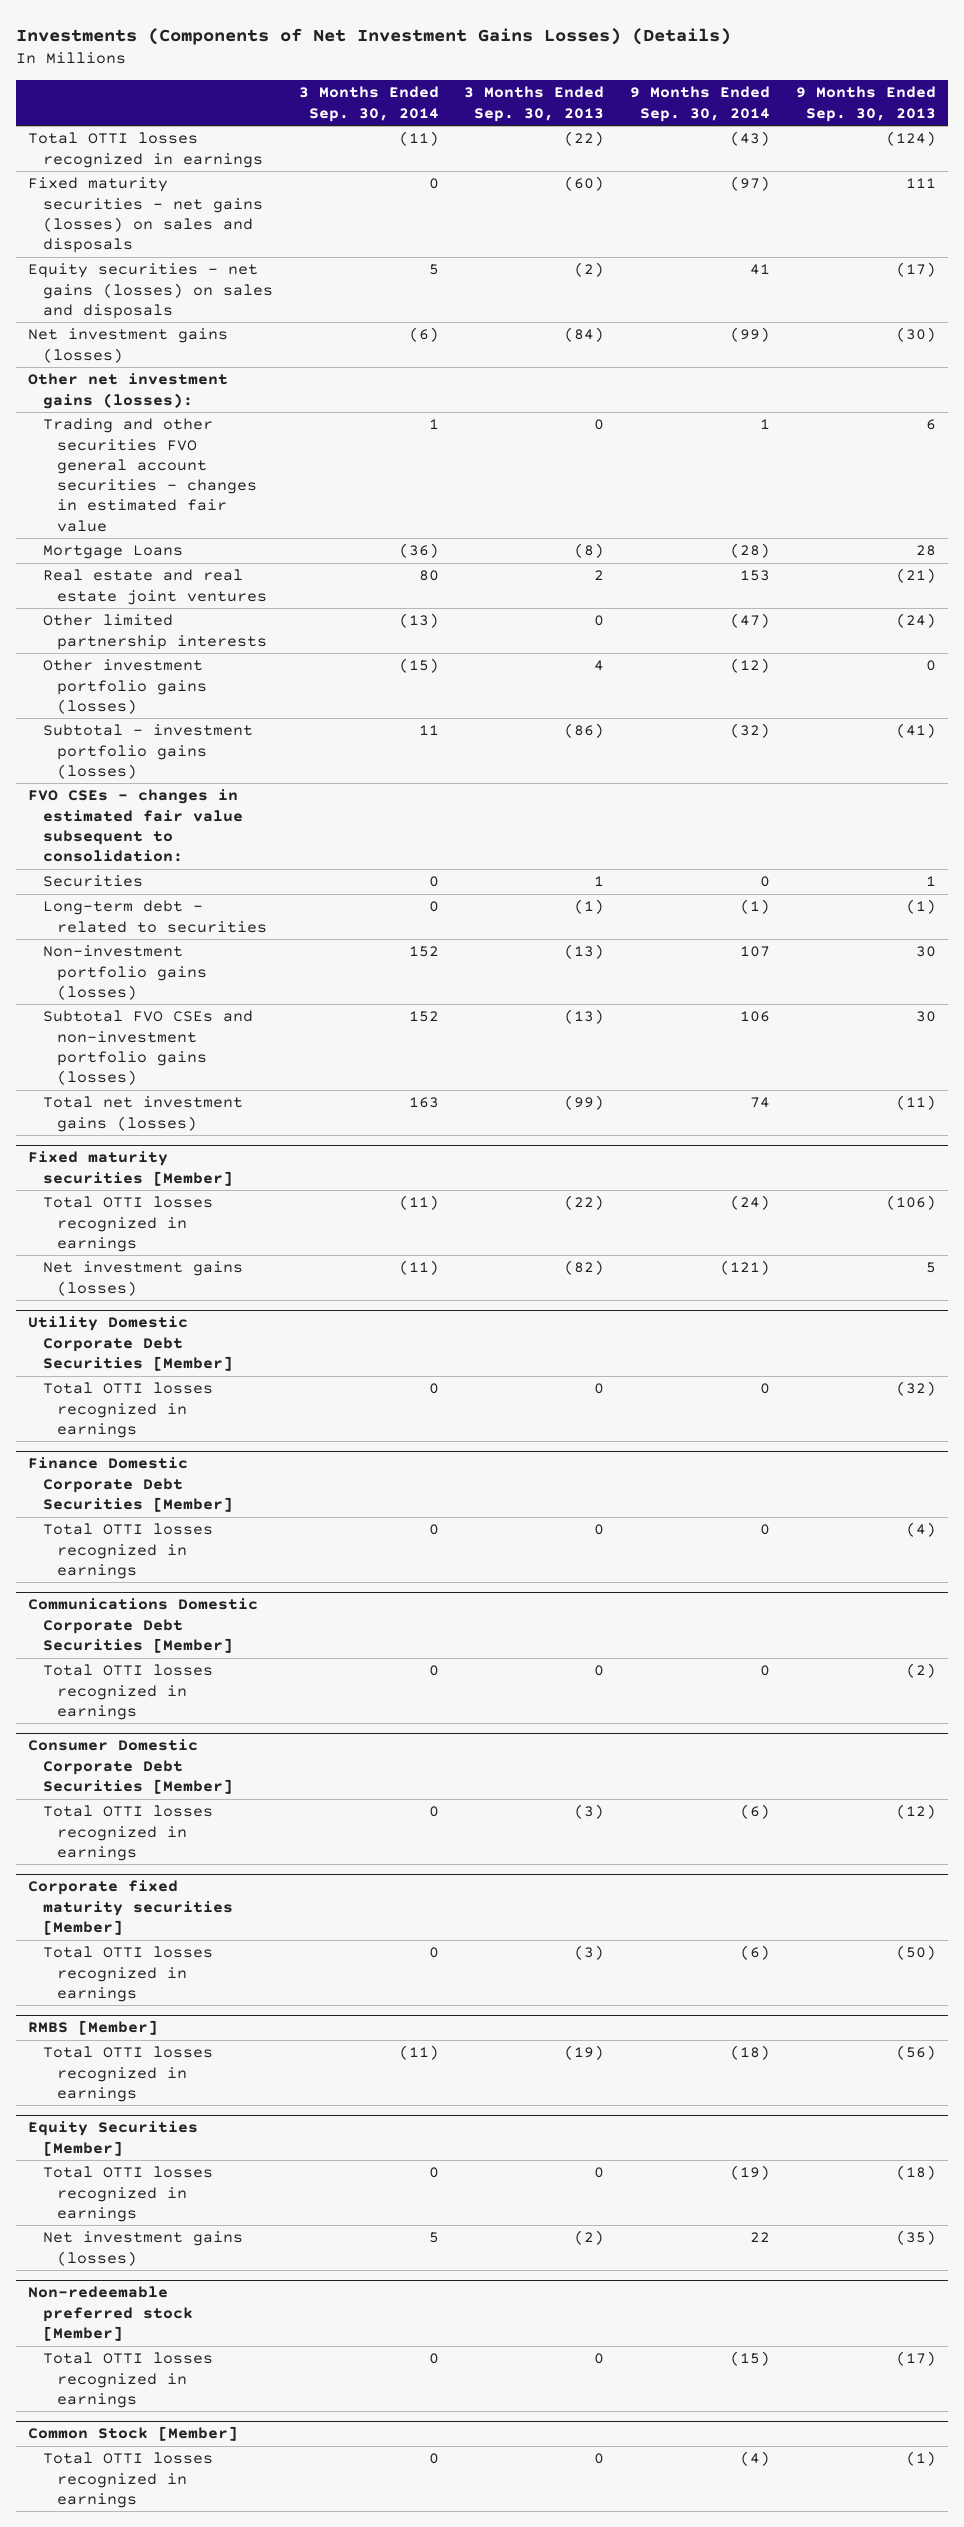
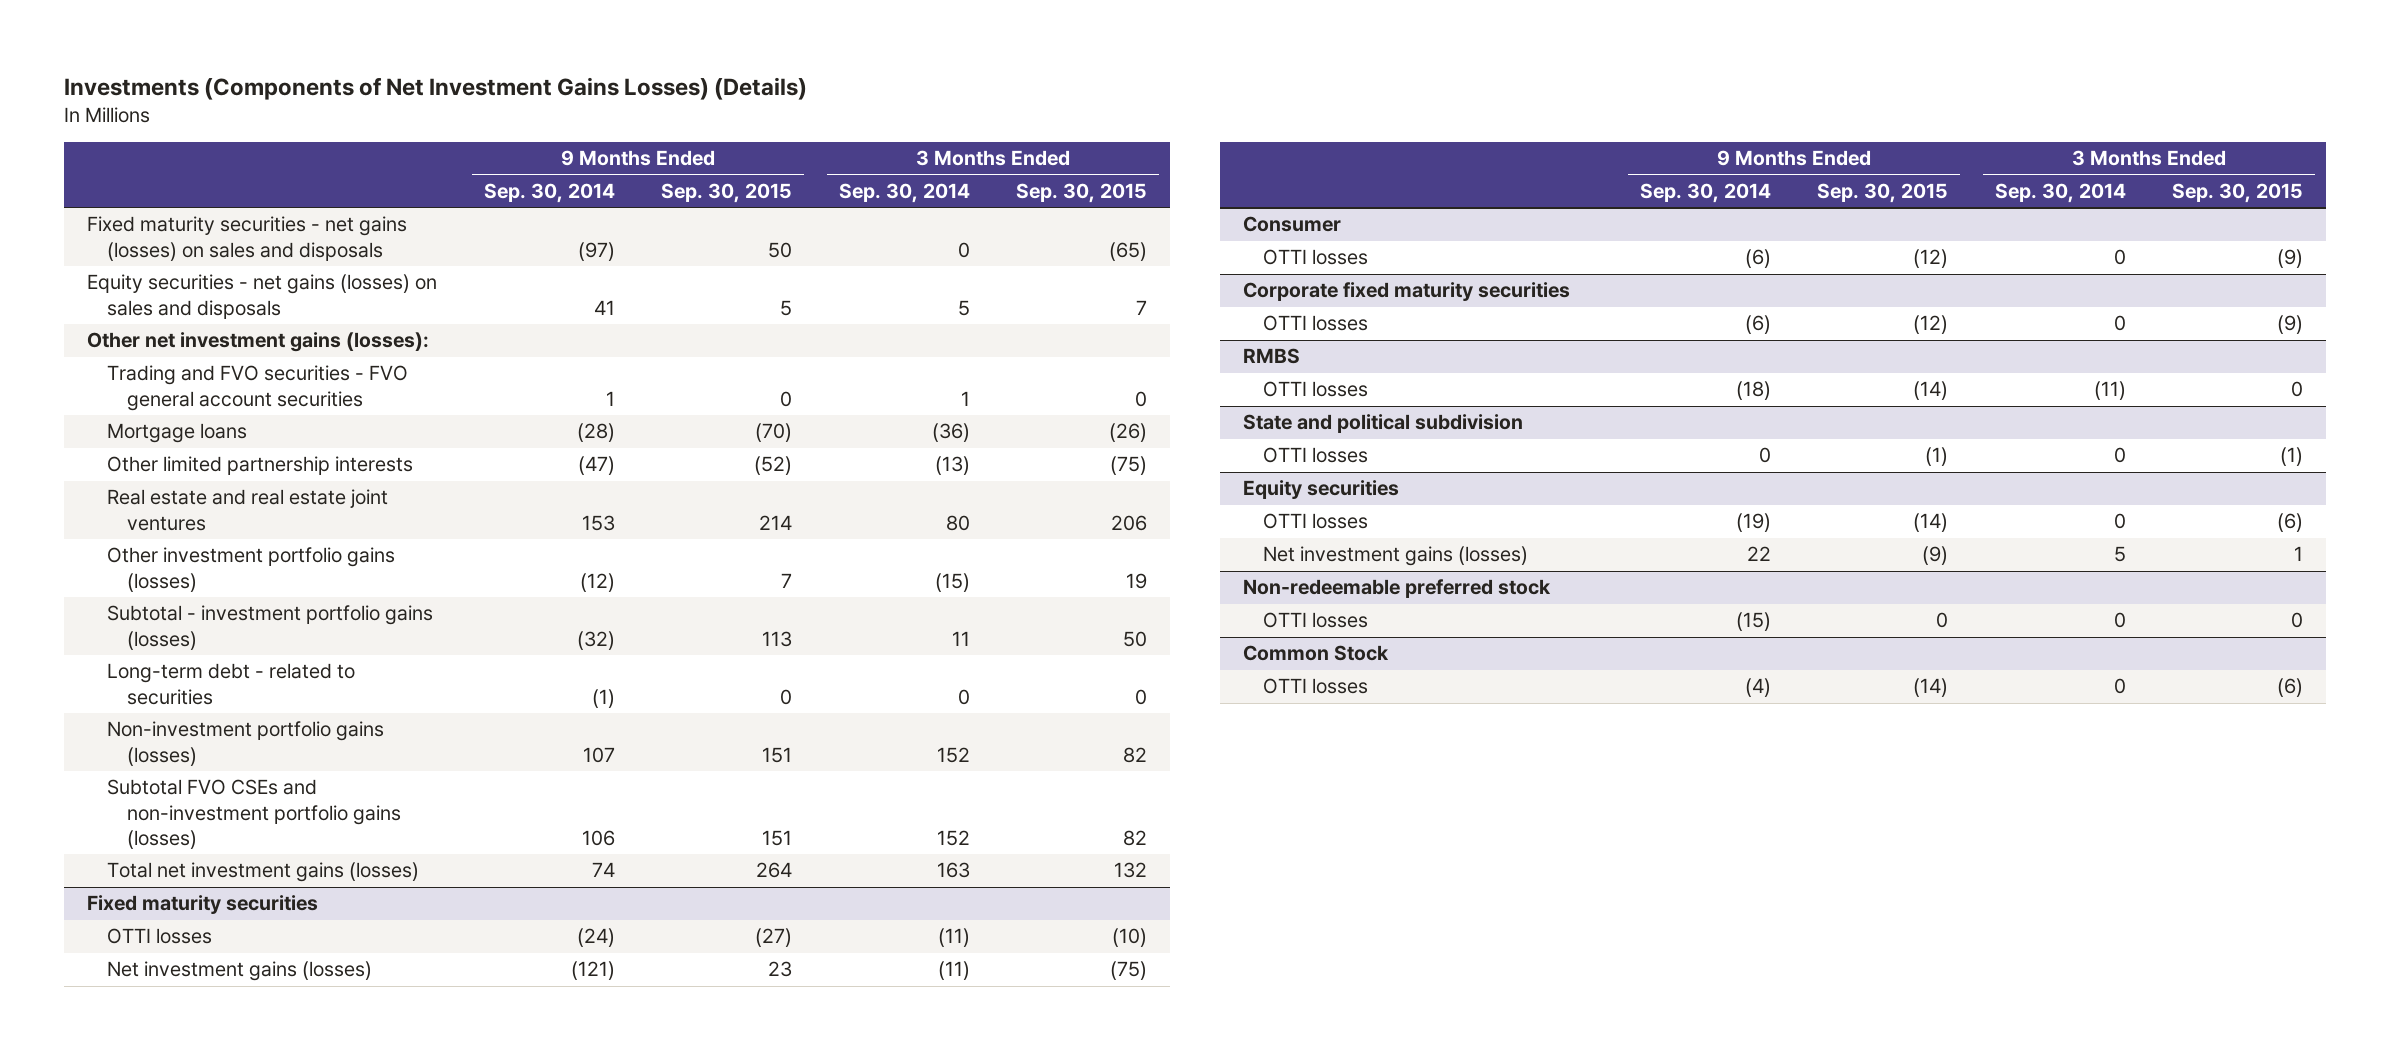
- | 3 Months Ended Sep. 30, 2014 | 3 Months Ended Sep. 30, 2013 | 9 Months Ended Sep. 30, 2014 | 9 Months Ended Sep. 30, 2013
+ | 9 Months Ended Sep. 30, 2014 | 9 Months Ended Sep. 30, 2015 | 3 Months Ended Sep. 30, 2014 | 3 Months Ended Sep. 30, 2015
- Total OTTI losses recognized in earnings | (11) | (22) | (43) | (124)
- Net investment gains (losses) | (6) | (84) | (99) | (30)
- Trading and other securities FVO general account securities - changes in estimated fair value | 1 | 0 | 1 | 6
- Mortgage Loans | (36) | (8) | (28) | 28
+ Trading and FVO securities - FVO general account securities | 1 | 0 | 1 | 0
+ Mortgage loans | (28) | (70) | (36) | (26)
moved down: Real estate and real estate joint ventures | 153 | 214 | 80 | 206
- FVO CSEs - changes in estimated fair value subsequent to consolidation:
- Securities | 0 | 1 | 0 | 1
- Fixed maturity securities [Member]
- Total OTTI losses recognized in earnings | (11) | (22) | (24) | (106)
+ Fixed maturity securities
+ OTTI losses | (24) | (27) | (11) | (10)
- Utility Domestic Corporate Debt Securities [Member]
- Total OTTI losses recognized in earnings | 0 | 0 | 0 | (32)
- Finance Domestic Corporate Debt Securities [Member]
- Total OTTI losses recognized in earnings | 0 | 0 | 0 | (4)
- Communications Domestic Corporate Debt Securities [Member]
- Total OTTI losses recognized in earnings | 0 | 0 | 0 | (2)
- Consumer Domestic Corporate Debt Securities [Member]
- Total OTTI losses recognized in earnings | 0 | (3) | (6) | (12)
- Corporate fixed maturity securities [Member]
- Total OTTI losses recognized in earnings | 0 | (3) | (6) | (50)
- RMBS [Member]
- Total OTTI losses recognized in earnings | (11) | (19) | (18) | (56)
- Equity Securities [Member]
- Total OTTI losses recognized in earnings | 0 | 0 | (19) | (18)
+ Consumer
+ OTTI losses | (6) | (12) | 0 | (9)
+ Corporate fixed maturity securities
+ OTTI losses | (6) | (12) | 0 | (9)
+ RMBS
+ OTTI losses | (18) | (14) | (11) | 0
+ State and political subdivision
+ OTTI losses | 0 | (1) | 0 | (1)
+ Equity securities
+ OTTI losses | (19) | (14) | 0 | (6)
- Non-redeemable preferred stock [Member]
- Total OTTI losses recognized in earnings | 0 | 0 | (15) | (17)
- Common Stock [Member]
- Total OTTI losses recognized in earnings | 0 | 0 | (4) | (1)
+ Non-redeemable preferred stock
+ OTTI losses | (15) | 0 | 0 | 0
+ Common Stock
+ OTTI losses | (4) | (14) | 0 | (6)

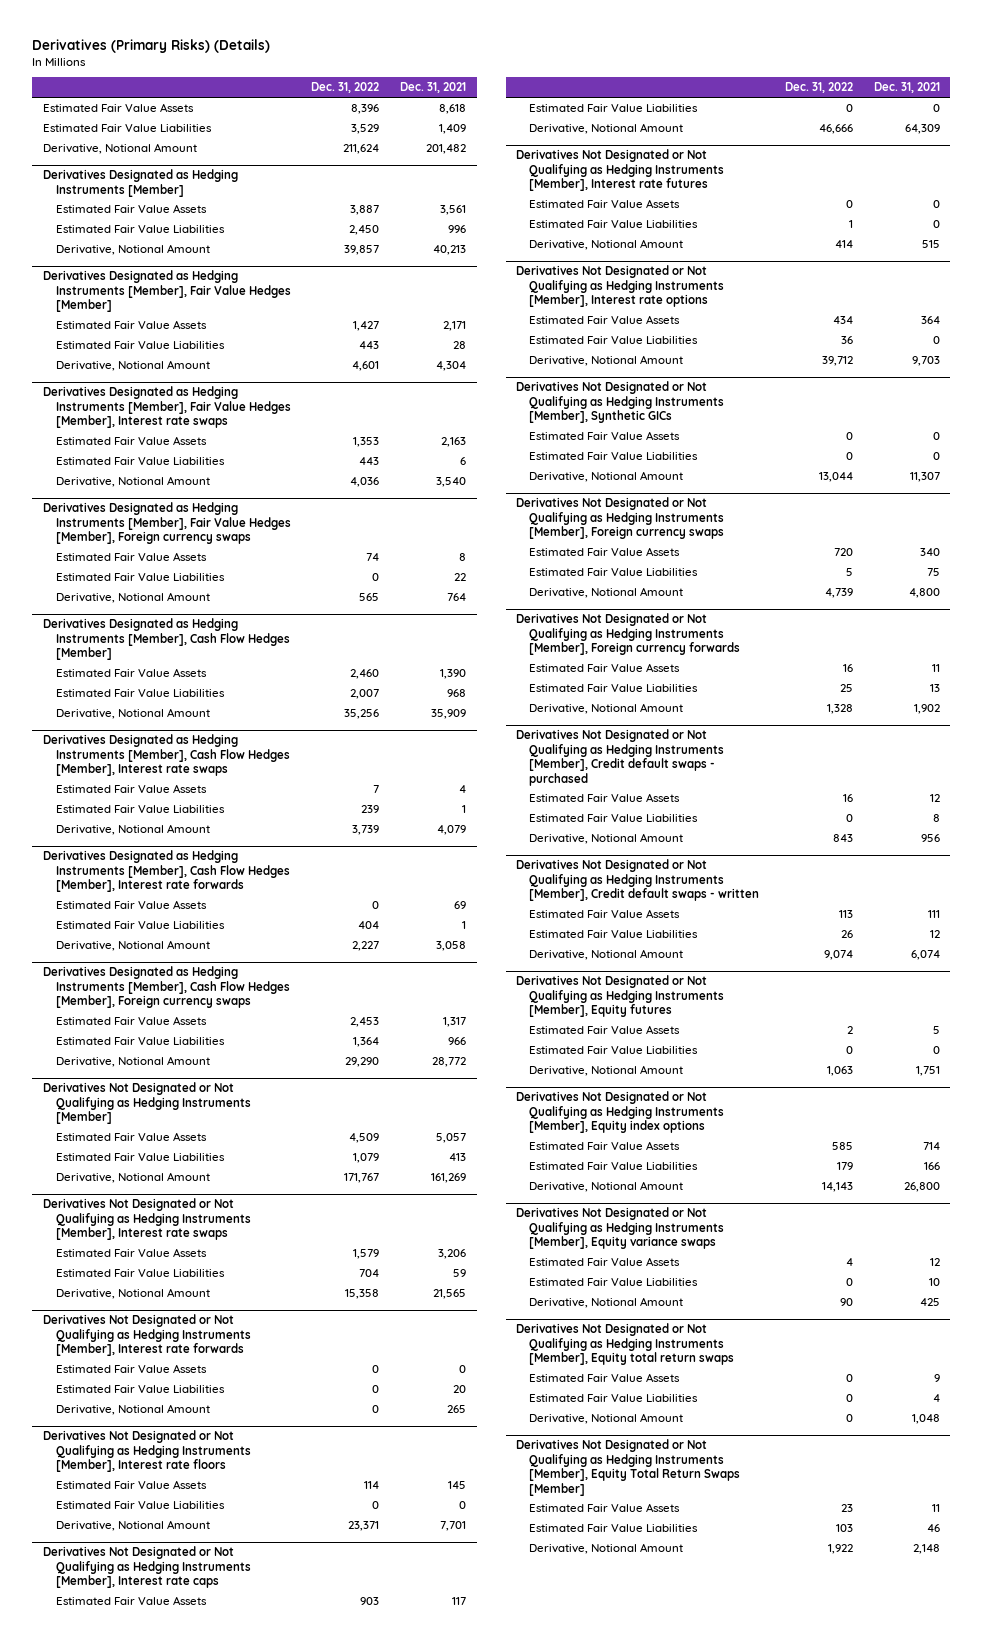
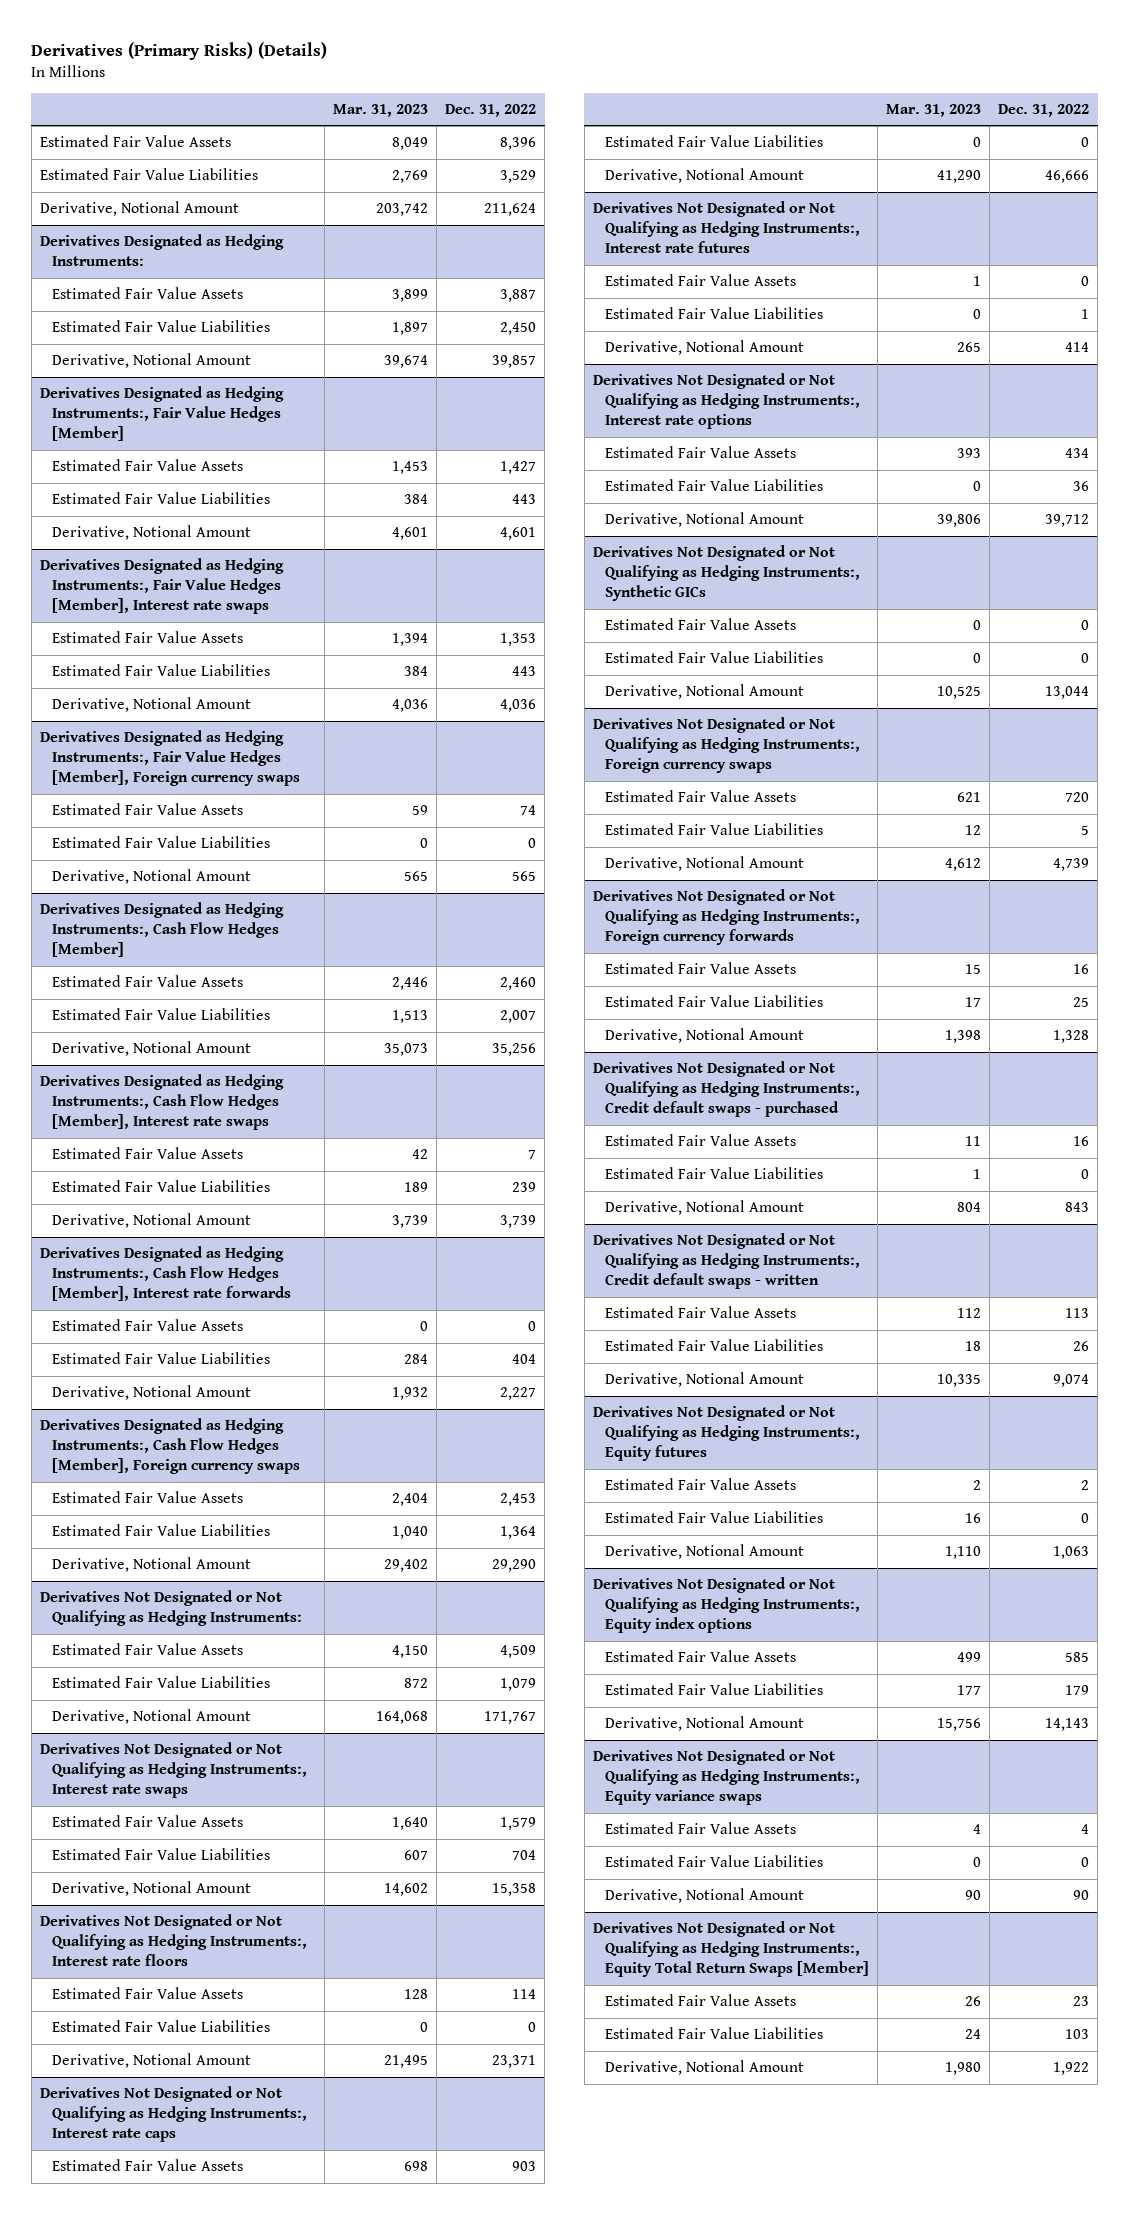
- | Dec. 31, 2022 | Dec. 31, 2021
+ | Mar. 31, 2023 | Dec. 31, 2022
- Derivatives Designated as Hedging Instruments [Member]
+ Derivatives Designated as Hedging Instruments:
- Derivatives Designated as Hedging Instruments [Member], Fair Value Hedges [Member]
+ Derivatives Designated as Hedging Instruments:, Fair Value Hedges [Member]
- Derivatives Designated as Hedging Instruments [Member], Fair Value Hedges [Member], Interest rate swaps
+ Derivatives Designated as Hedging Instruments:, Fair Value Hedges [Member], Interest rate swaps
- Derivatives Designated as Hedging Instruments [Member], Fair Value Hedges [Member], Foreign currency swaps
+ Derivatives Designated as Hedging Instruments:, Fair Value Hedges [Member], Foreign currency swaps
- Derivatives Designated as Hedging Instruments [Member], Cash Flow Hedges [Member]
+ Derivatives Designated as Hedging Instruments:, Cash Flow Hedges [Member]
- Derivatives Designated as Hedging Instruments [Member], Cash Flow Hedges [Member], Interest rate swaps
+ Derivatives Designated as Hedging Instruments:, Cash Flow Hedges [Member], Interest rate swaps
- Derivatives Designated as Hedging Instruments [Member], Cash Flow Hedges [Member], Interest rate forwards
+ Derivatives Designated as Hedging Instruments:, Cash Flow Hedges [Member], Interest rate forwards
- Derivatives Designated as Hedging Instruments [Member], Cash Flow Hedges [Member], Foreign currency swaps
+ Derivatives Designated as Hedging Instruments:, Cash Flow Hedges [Member], Foreign currency swaps
- Derivatives Not Designated or Not Qualifying as Hedging Instruments [Member]
+ Derivatives Not Designated or Not Qualifying as Hedging Instruments:
- Derivatives Not Designated or Not Qualifying as Hedging Instruments [Member], Interest rate swaps
+ Derivatives Not Designated or Not Qualifying as Hedging Instruments:, Interest rate swaps
- Derivatives Not Designated or Not Qualifying as Hedging Instruments [Member], Interest rate forwards
- Estimated Fair Value Assets | 0 | 0
- Estimated Fair Value Liabilities | 0 | 20
- Derivative, Notional Amount | 0 | 265
- Derivatives Not Designated or Not Qualifying as Hedging Instruments [Member], Interest rate floors
+ Derivatives Not Designated or Not Qualifying as Hedging Instruments:, Interest rate floors
- Derivatives Not Designated or Not Qualifying as Hedging Instruments [Member], Interest rate caps
+ Derivatives Not Designated or Not Qualifying as Hedging Instruments:, Interest rate caps
- Derivatives Not Designated or Not Qualifying as Hedging Instruments [Member], Interest rate futures
+ Derivatives Not Designated or Not Qualifying as Hedging Instruments:, Interest rate futures
- Derivatives Not Designated or Not Qualifying as Hedging Instruments [Member], Interest rate options
+ Derivatives Not Designated or Not Qualifying as Hedging Instruments:, Interest rate options
- Derivatives Not Designated or Not Qualifying as Hedging Instruments [Member], Synthetic GICs
+ Derivatives Not Designated or Not Qualifying as Hedging Instruments:, Synthetic GICs
- Derivatives Not Designated or Not Qualifying as Hedging Instruments [Member], Foreign currency swaps
+ Derivatives Not Designated or Not Qualifying as Hedging Instruments:, Foreign currency swaps
- Derivatives Not Designated or Not Qualifying as Hedging Instruments [Member], Foreign currency forwards
+ Derivatives Not Designated or Not Qualifying as Hedging Instruments:, Foreign currency forwards
- Derivatives Not Designated or Not Qualifying as Hedging Instruments [Member], Credit default swaps - purchased
+ Derivatives Not Designated or Not Qualifying as Hedging Instruments:, Credit default swaps - purchased
- Derivatives Not Designated or Not Qualifying as Hedging Instruments [Member], Credit default swaps - written
+ Derivatives Not Designated or Not Qualifying as Hedging Instruments:, Credit default swaps - written
- Derivatives Not Designated or Not Qualifying as Hedging Instruments [Member], Equity futures
+ Derivatives Not Designated or Not Qualifying as Hedging Instruments:, Equity futures
- Derivatives Not Designated or Not Qualifying as Hedging Instruments [Member], Equity index options
+ Derivatives Not Designated or Not Qualifying as Hedging Instruments:, Equity index options
- Derivatives Not Designated or Not Qualifying as Hedging Instruments [Member], Equity variance swaps
+ Derivatives Not Designated or Not Qualifying as Hedging Instruments:, Equity variance swaps
- Derivatives Not Designated or Not Qualifying as Hedging Instruments [Member], Equity total return swaps
- Estimated Fair Value Assets | 0 | 9
- Estimated Fair Value Liabilities | 0 | 4
- Derivative, Notional Amount | 0 | 1,048
- Derivatives Not Designated or Not Qualifying as Hedging Instruments [Member], Equity Total Return Swaps [Member]
+ Derivatives Not Designated or Not Qualifying as Hedging Instruments:, Equity Total Return Swaps [Member]

